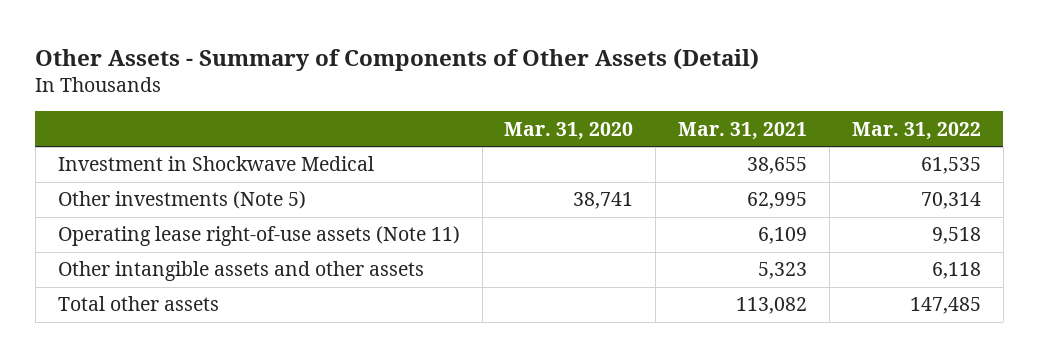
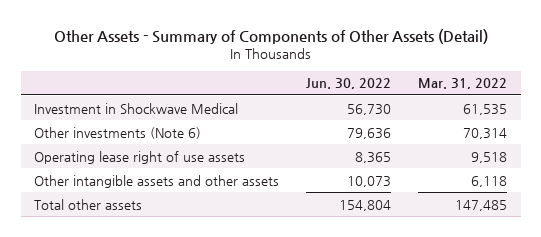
- | Mar. 31, 2020 | Mar. 31, 2021 | Mar. 31, 2022
+ | Jun. 30, 2022 | Mar. 31, 2022
- Other investments (Note 5) | 38,741 | 62,995 | 70,314
- Operating lease right-of-use assets (Note 11) | | 6,109 | 9,518
+ Other investments (Note 6) | 79,636 | 70,314
+ Operating lease right of use assets | 8,365 | 9,518

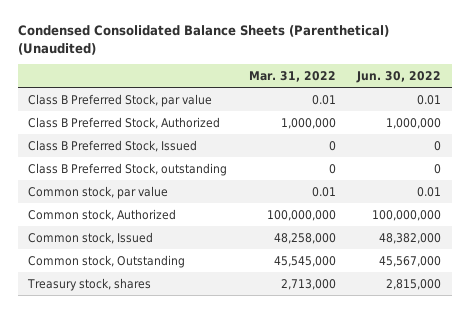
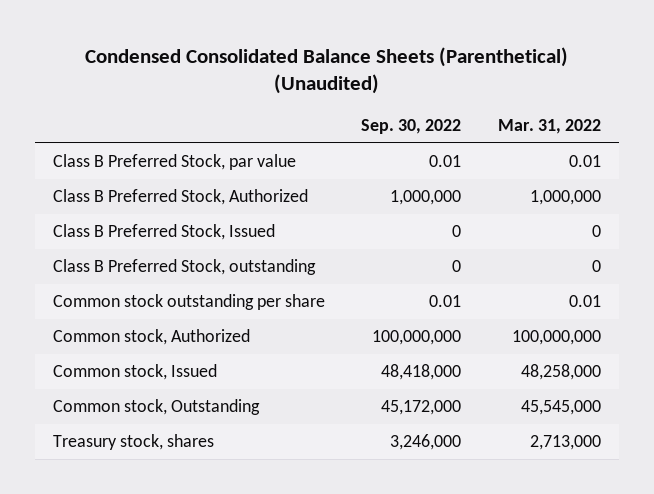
- | Mar. 31, 2022 | Jun. 30, 2022
+ | Sep. 30, 2022 | Mar. 31, 2022
- Common stock, par value | 0.01 | 0.01
+ Common stock outstanding per share | 0.01 | 0.01

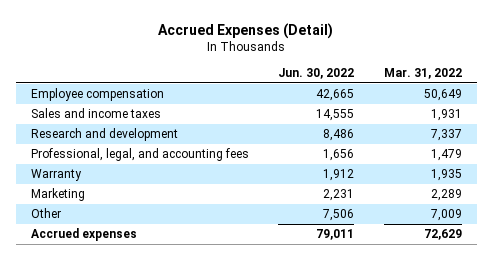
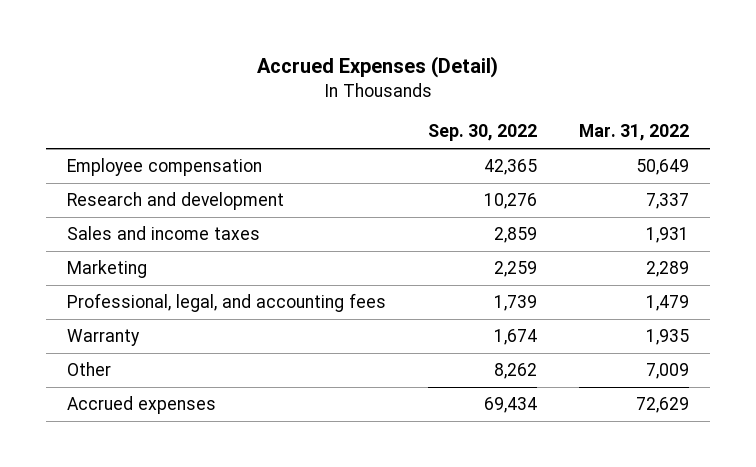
- | Jun. 30, 2022 | Mar. 31, 2022
+ | Sep. 30, 2022 | Mar. 31, 2022
moved down: Sales and income taxes | 2,859 | 1,931
moved up: Marketing | 2,259 | 2,289

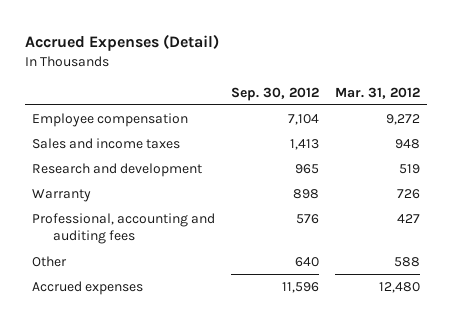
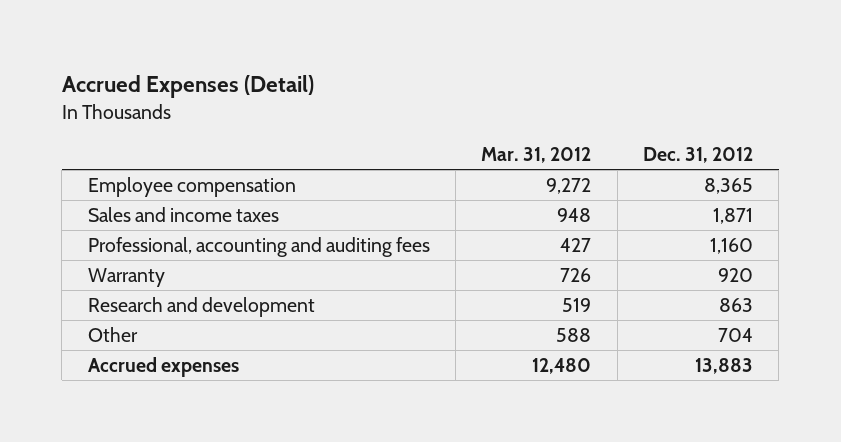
- | Sep. 30, 2012 | Mar. 31, 2012
+ | Mar. 31, 2012 | Dec. 31, 2012
moved down: Warranty | 726 | 920
moved down: Research and development | 519 | 863

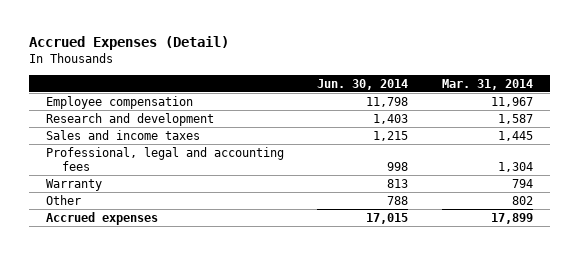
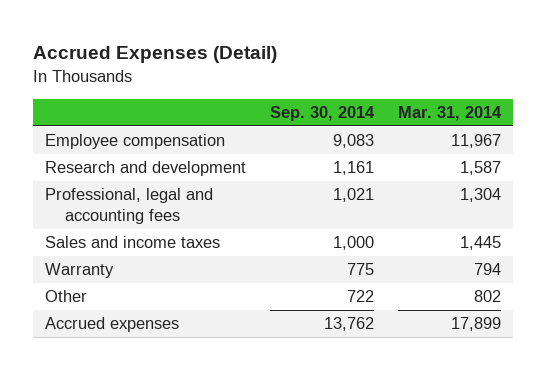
- | Jun. 30, 2014 | Mar. 31, 2014
+ | Sep. 30, 2014 | Mar. 31, 2014
moved down: Sales and income taxes | 1,000 | 1,445

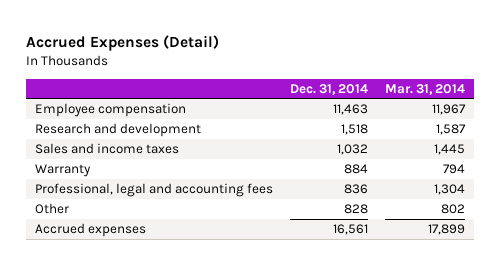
- | Sep. 30, 2014 | Mar. 31, 2014
+ | Dec. 31, 2014 | Mar. 31, 2014
moved down: Professional, legal and accounting fees | 836 | 1,304

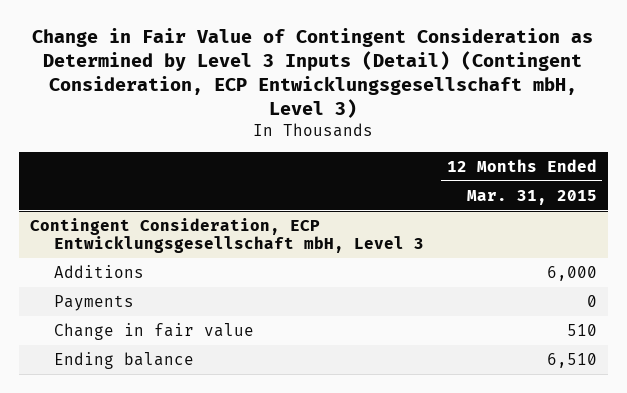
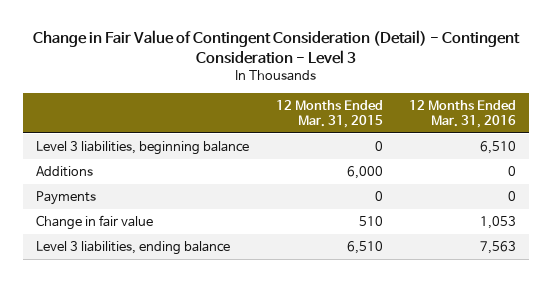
- Change in Fair Value of Contingent Consideration as Determined by Level 3 Inputs (Detail) (Contingent Consideration, ECP Entwicklungsgesellschaft mbH, Level 3)
+ Change in Fair Value of Contingent Consideration (Detail) - Contingent Consideration - Level 3
- | 12 Months Ended Mar. 31, 2015
+ | 12 Months Ended Mar. 31, 2015 | 12 Months Ended Mar. 31, 2016
- Contingent Consideration, ECP Entwicklungsgesellschaft mbH, Level 3
+ Level 3 liabilities, beginning balance | 0 | 6,510
- Ending balance | 6,510
+ Level 3 liabilities, ending balance | 6,510 | 7,563

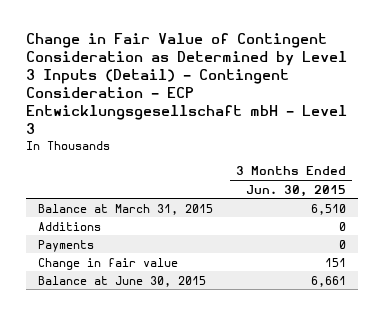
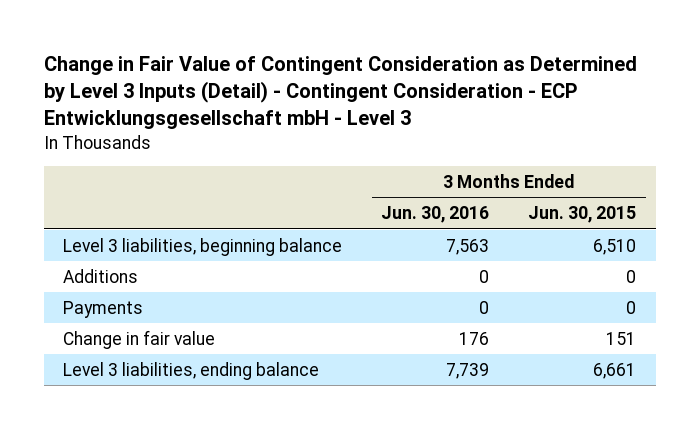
- | 3 Months Ended Jun. 30, 2015
+ | 3 Months Ended Jun. 30, 2016 | 3 Months Ended Jun. 30, 2015
- Balance at March 31, 2015 | 6,510
+ Level 3 liabilities, beginning balance | 7,563 | 6,510
- Balance at June 30, 2015 | 6,661
+ Level 3 liabilities, ending balance | 7,739 | 6,661

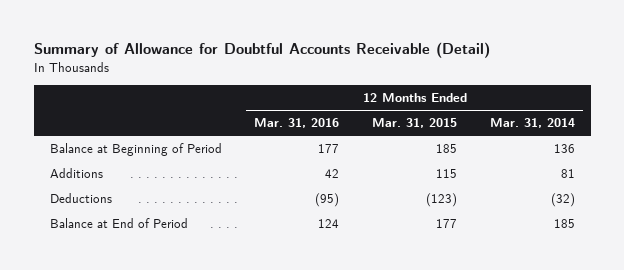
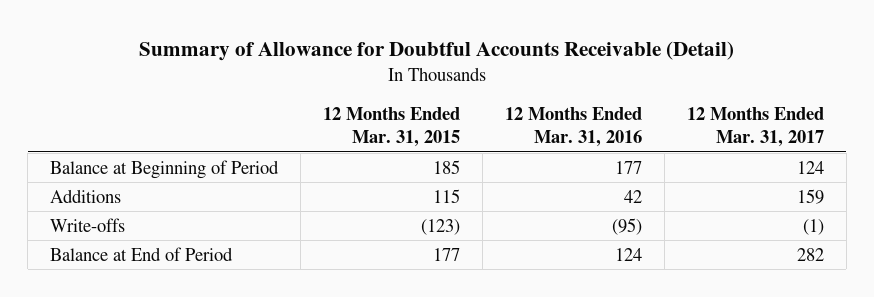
- | 12 Months Ended Mar. 31, 2016 | 12 Months Ended Mar. 31, 2015 | 12 Months Ended Mar. 31, 2014
+ | 12 Months Ended Mar. 31, 2015 | 12 Months Ended Mar. 31, 2016 | 12 Months Ended Mar. 31, 2017
- Deductions | (95) | (123) | (32)
+ Write-offs | (123) | (95) | (1)

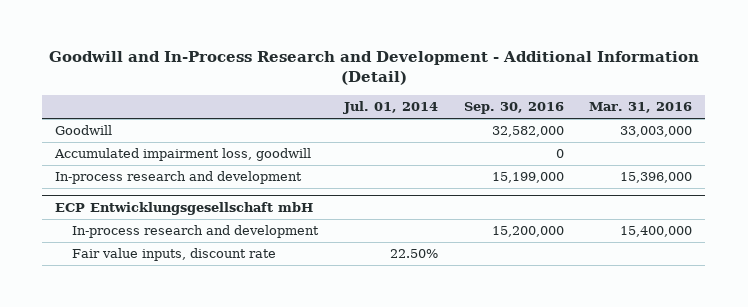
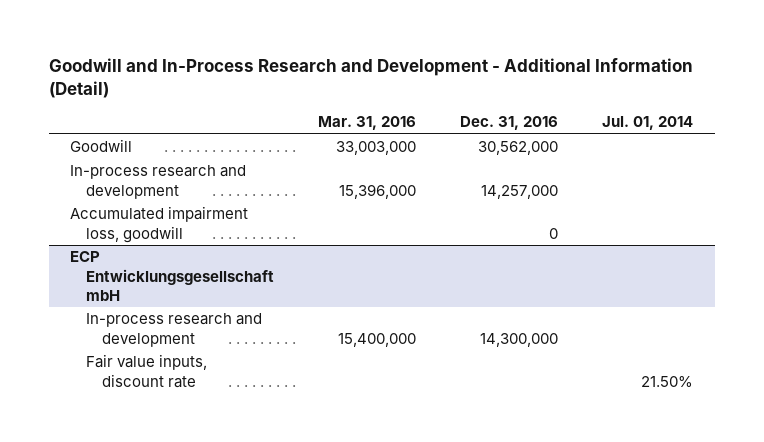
- | Jul. 01, 2014 | Sep. 30, 2016 | Mar. 31, 2016
+ | Mar. 31, 2016 | Dec. 31, 2016 | Jul. 01, 2014
moved down: Accumulated impairment loss, goodwill | | 0 |
@ ECP Entwicklungsgesellschaft mbH
- Fair value inputs, discount rate | 22.50% | |
+ Fair value inputs, discount rate | | | 21.50%

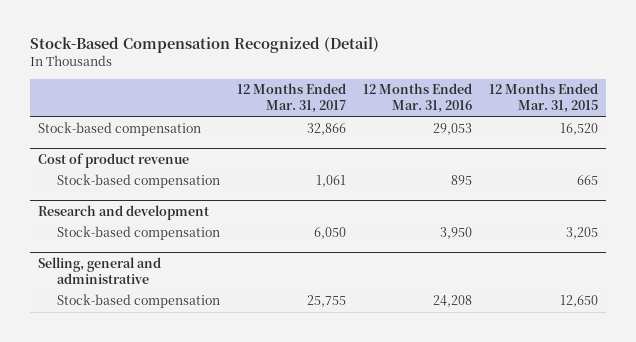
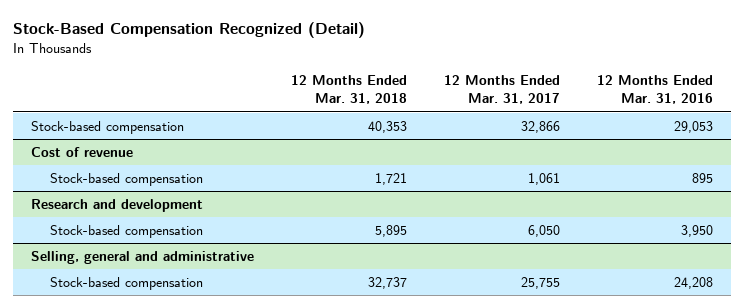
- | 12 Months Ended Mar. 31, 2017 | 12 Months Ended Mar. 31, 2016 | 12 Months Ended Mar. 31, 2015
+ | 12 Months Ended Mar. 31, 2018 | 12 Months Ended Mar. 31, 2017 | 12 Months Ended Mar. 31, 2016
- Cost of product revenue
+ Cost of revenue

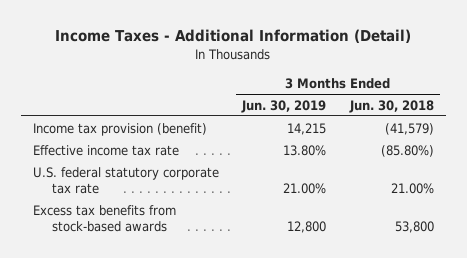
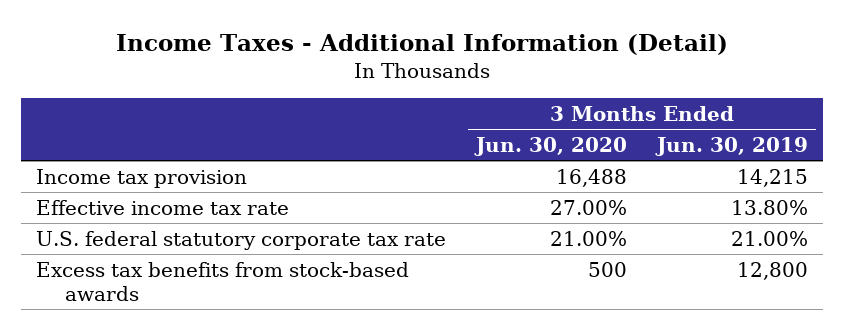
- | 3 Months Ended Jun. 30, 2019 | 3 Months Ended Jun. 30, 2018
+ | 3 Months Ended Jun. 30, 2020 | 3 Months Ended Jun. 30, 2019
- Income tax provision (benefit) | 14,215 | (41,579)
+ Income tax provision | 16,488 | 14,215

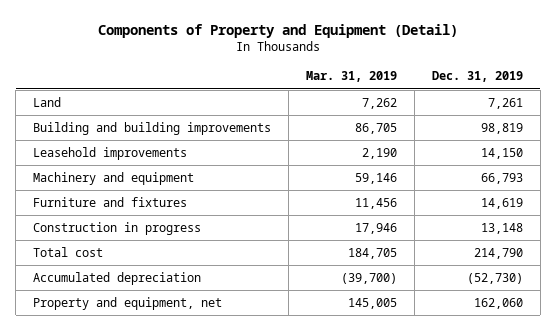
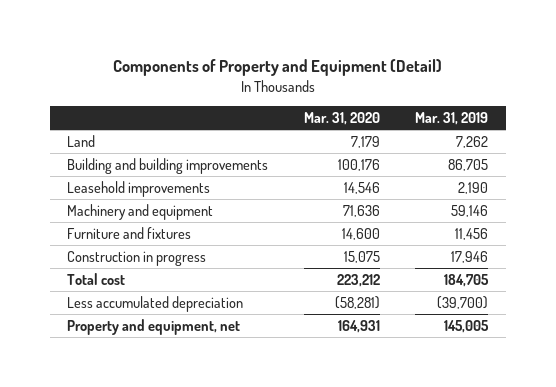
- | Mar. 31, 2019 | Dec. 31, 2019
+ | Mar. 31, 2020 | Mar. 31, 2019
- Accumulated depreciation | (39,700) | (52,730)
+ Less accumulated depreciation | (58,281) | (39,700)

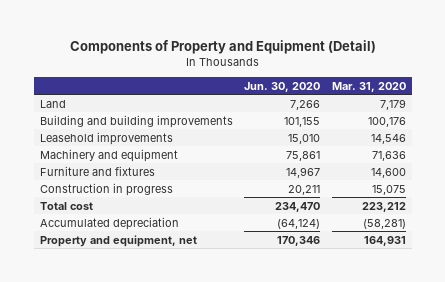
- | Mar. 31, 2020 | Mar. 31, 2019
+ | Jun. 30, 2020 | Mar. 31, 2020
- Less accumulated depreciation | (58,281) | (39,700)
+ Accumulated depreciation | (64,124) | (58,281)

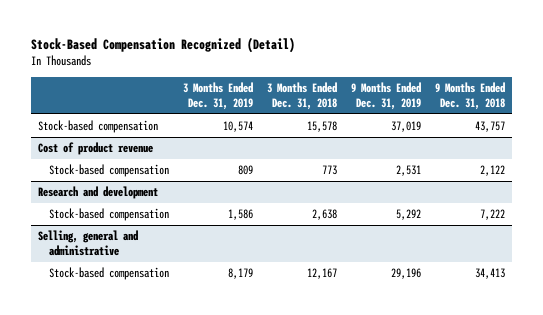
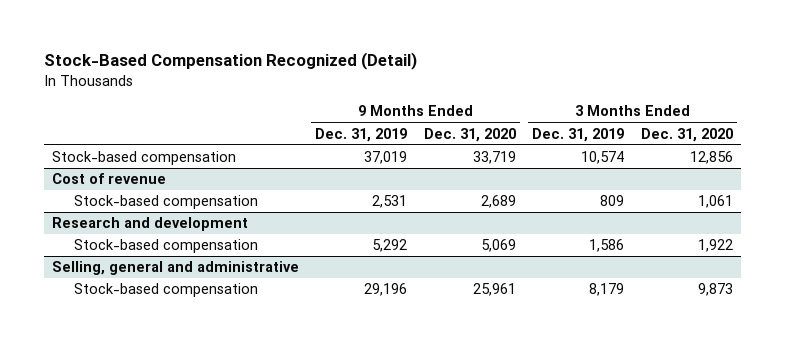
- | 3 Months Ended Dec. 31, 2019 | 3 Months Ended Dec. 31, 2018 | 9 Months Ended Dec. 31, 2019 | 9 Months Ended Dec. 31, 2018
+ | 9 Months Ended Dec. 31, 2019 | 9 Months Ended Dec. 31, 2020 | 3 Months Ended Dec. 31, 2019 | 3 Months Ended Dec. 31, 2020
- Cost of product revenue
+ Cost of revenue

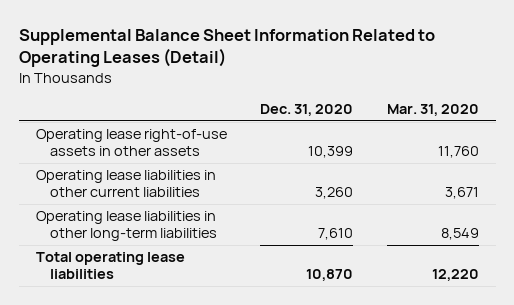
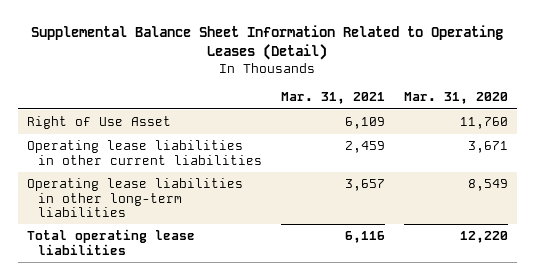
- | Dec. 31, 2020 | Mar. 31, 2020
+ | Mar. 31, 2021 | Mar. 31, 2020
- Operating lease right-of-use assets in other assets | 10,399 | 11,760
+ Right of Use Asset | 6,109 | 11,760

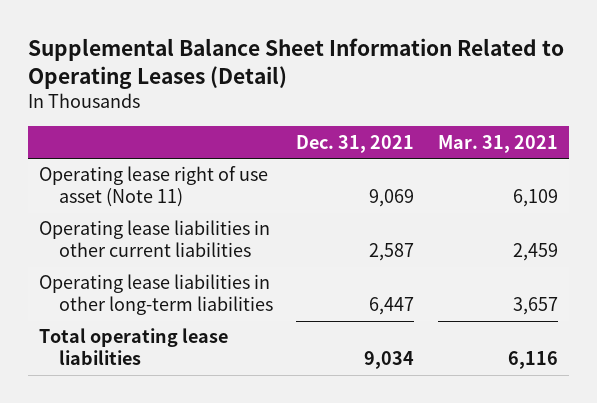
- | Mar. 31, 2021 | Mar. 31, 2020
+ | Dec. 31, 2021 | Mar. 31, 2021
- Right of Use Asset | 6,109 | 11,760
+ Operating lease right of use asset (Note 11) | 9,069 | 6,109

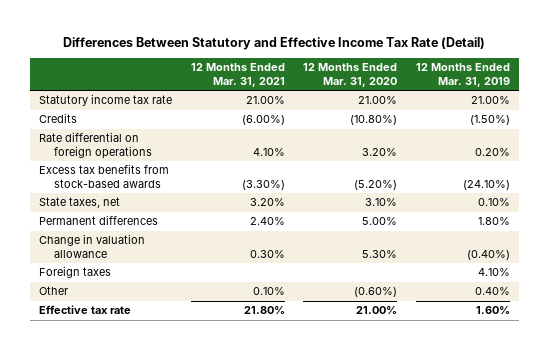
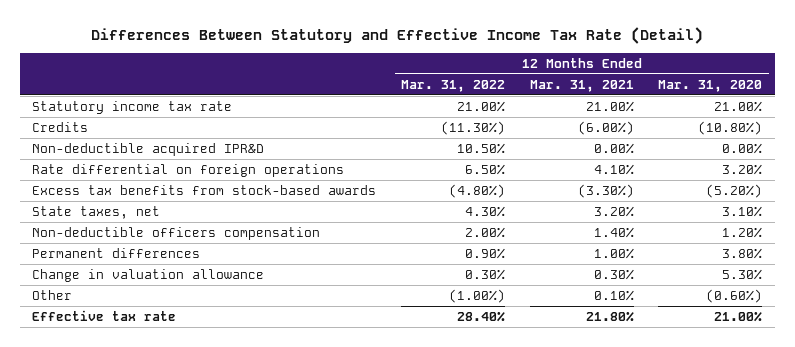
- | 12 Months Ended Mar. 31, 2021 | 12 Months Ended Mar. 31, 2020 | 12 Months Ended Mar. 31, 2019
+ | 12 Months Ended Mar. 31, 2022 | 12 Months Ended Mar. 31, 2021 | 12 Months Ended Mar. 31, 2020
+ Non-deductible acquired IPR&D | 10.50% | 0.00% | 0.00%
- Permanent differences | 2.40% | 5.00% | 1.80%
+ Non-deductible officers compensation | 2.00% | 1.40% | 1.20%
+ Permanent differences | 0.90% | 1.00% | 3.80%
- Foreign taxes | | | 4.10%

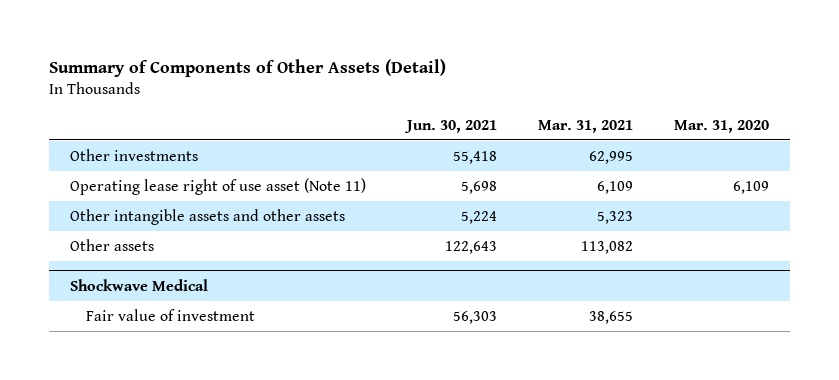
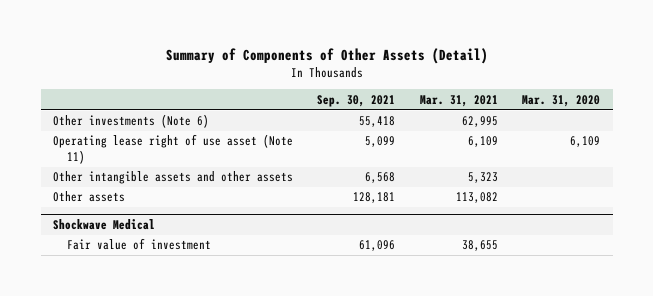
- | Jun. 30, 2021 | Mar. 31, 2021 | Mar. 31, 2020
+ | Sep. 30, 2021 | Mar. 31, 2021 | Mar. 31, 2020
- Other investments | 55,418 | 62,995 |
+ Other investments (Note 6) | 55,418 | 62,995 |

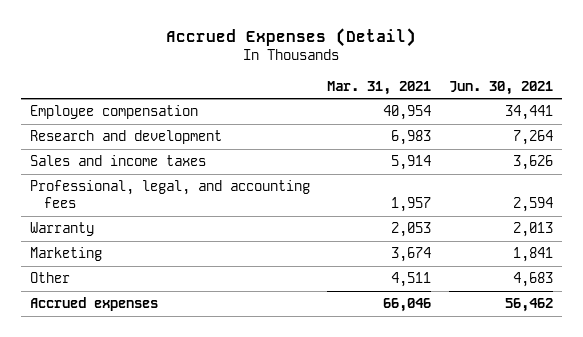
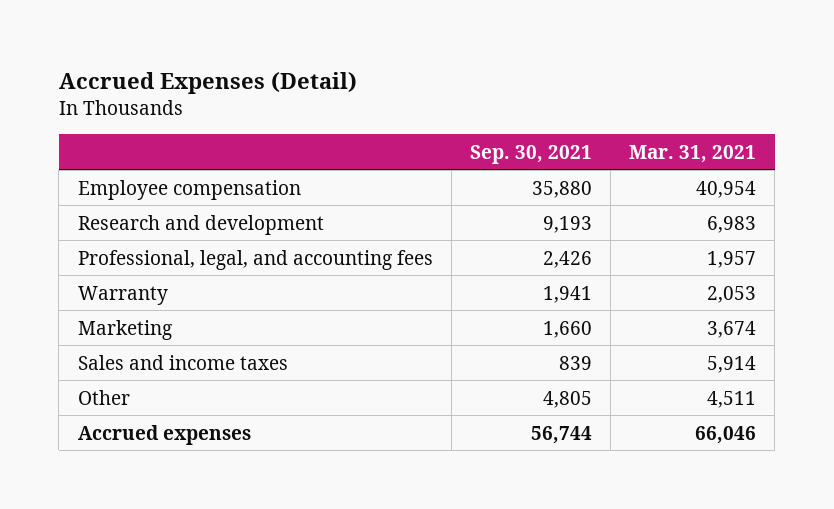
- | Mar. 31, 2021 | Jun. 30, 2021
+ | Sep. 30, 2021 | Mar. 31, 2021
moved down: Sales and income taxes | 839 | 5,914

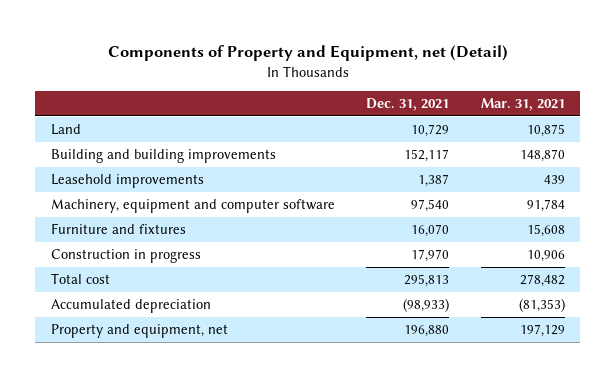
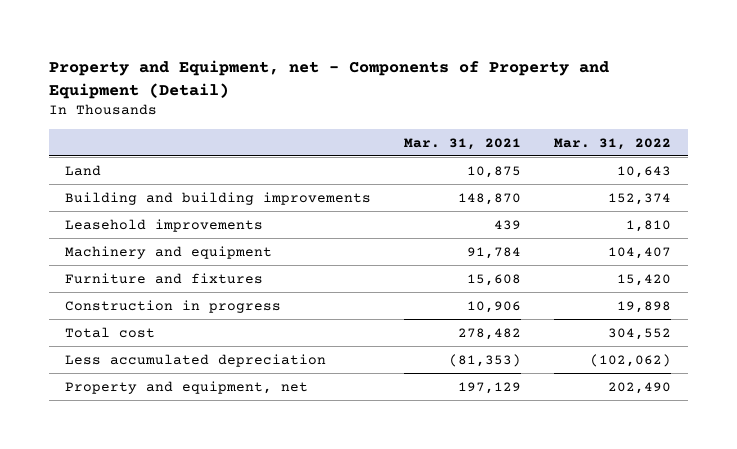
- Components of Property and Equipment, net (Detail)
+ Property and Equipment, net - Components of Property and Equipment (Detail)
- | Dec. 31, 2021 | Mar. 31, 2021
+ | Mar. 31, 2021 | Mar. 31, 2022
- Machinery, equipment and computer software | 97,540 | 91,784
+ Machinery and equipment | 91,784 | 104,407
- Accumulated depreciation | (98,933) | (81,353)
+ Less accumulated depreciation | (81,353) | (102,062)

